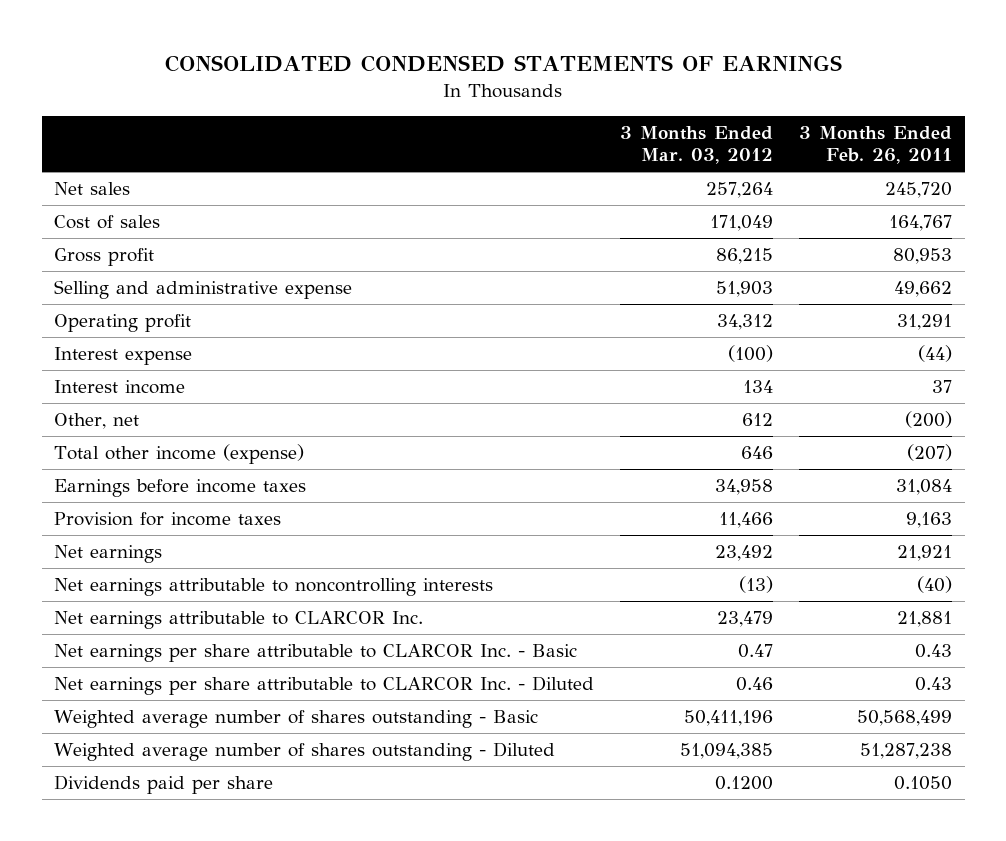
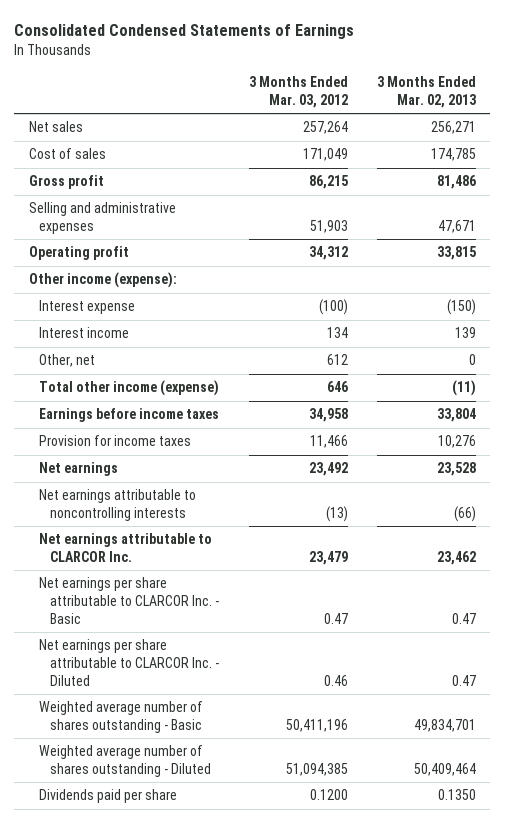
- CONSOLIDATED CONDENSED STATEMENTS OF EARNINGS
+ Consolidated Condensed Statements of Earnings
- | 3 Months Ended Mar. 03, 2012 | 3 Months Ended Feb. 26, 2011
+ | 3 Months Ended Mar. 03, 2012 | 3 Months Ended Mar. 02, 2013
- Selling and administrative expense | 51,903 | 49,662
+ Selling and administrative expenses | 51,903 | 47,671
+ Other income (expense):

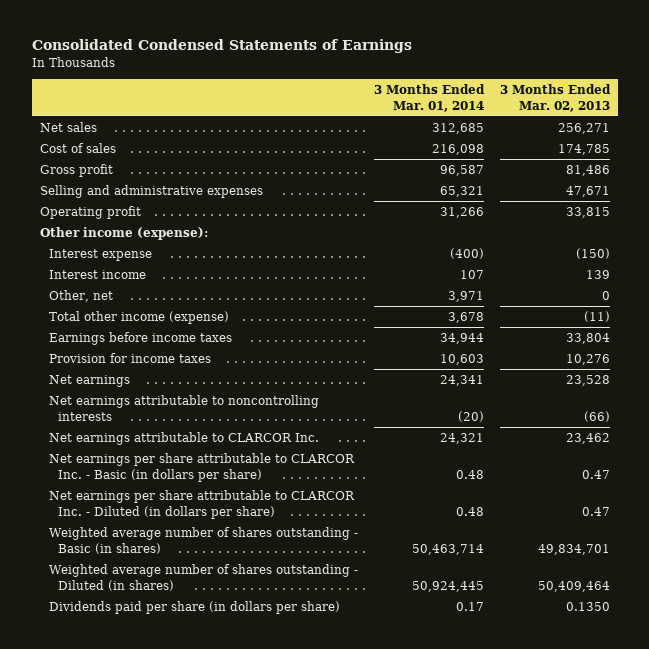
- | 3 Months Ended Mar. 03, 2012 | 3 Months Ended Mar. 02, 2013
+ | 3 Months Ended Mar. 01, 2014 | 3 Months Ended Mar. 02, 2013
- Net earnings per share attributable to CLARCOR Inc. - Basic | 0.47 | 0.47
- Net earnings per share attributable to CLARCOR Inc. - Diluted | 0.46 | 0.47
- Weighted average number of shares outstanding - Basic | 50,411,196 | 49,834,701
- Weighted average number of shares outstanding - Diluted | 51,094,385 | 50,409,464
- Dividends paid per share | 0.1200 | 0.1350
+ Net earnings per share attributable to CLARCOR Inc. - Basic (in dollars per share) | 0.48 | 0.47
+ Net earnings per share attributable to CLARCOR Inc. - Diluted (in dollars per share) | 0.48 | 0.47
+ Weighted average number of shares outstanding - Basic (in shares) | 50,463,714 | 49,834,701
+ Weighted average number of shares outstanding - Diluted (in shares) | 50,924,445 | 50,409,464
+ Dividends paid per share (in dollars per share) | 0.17 | 0.1350

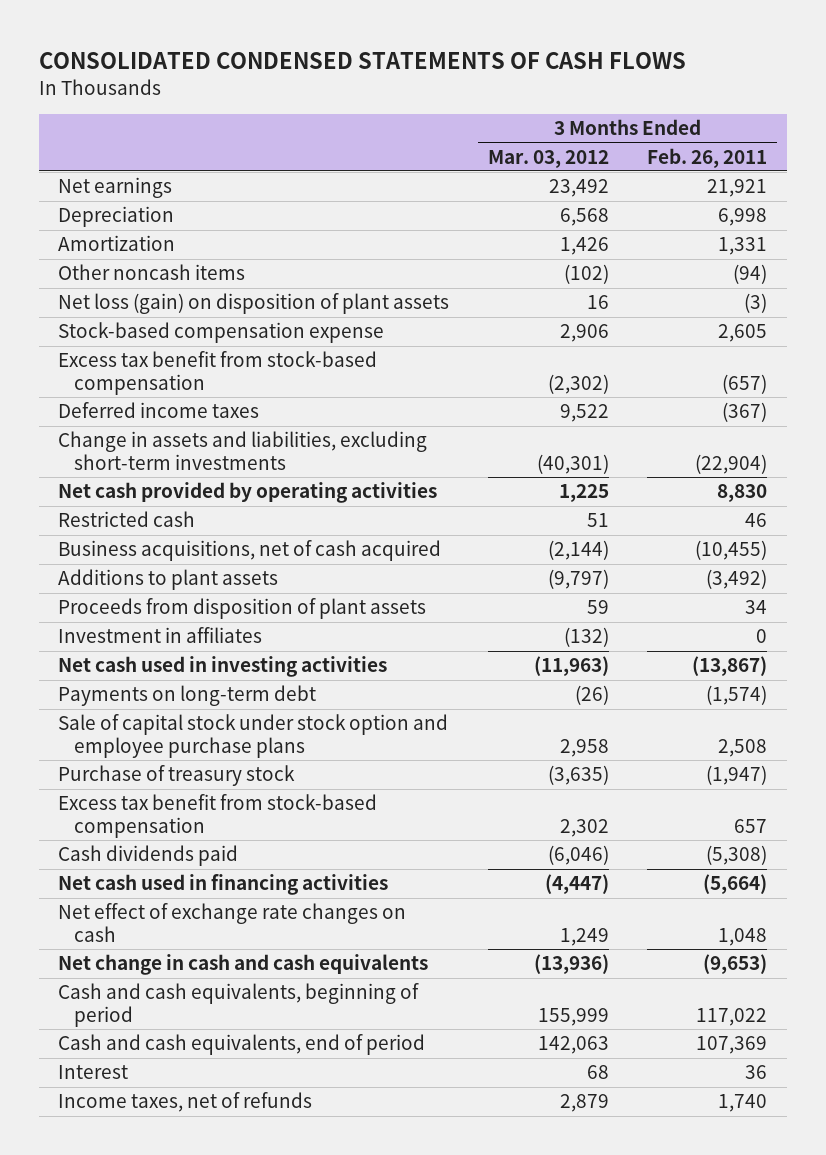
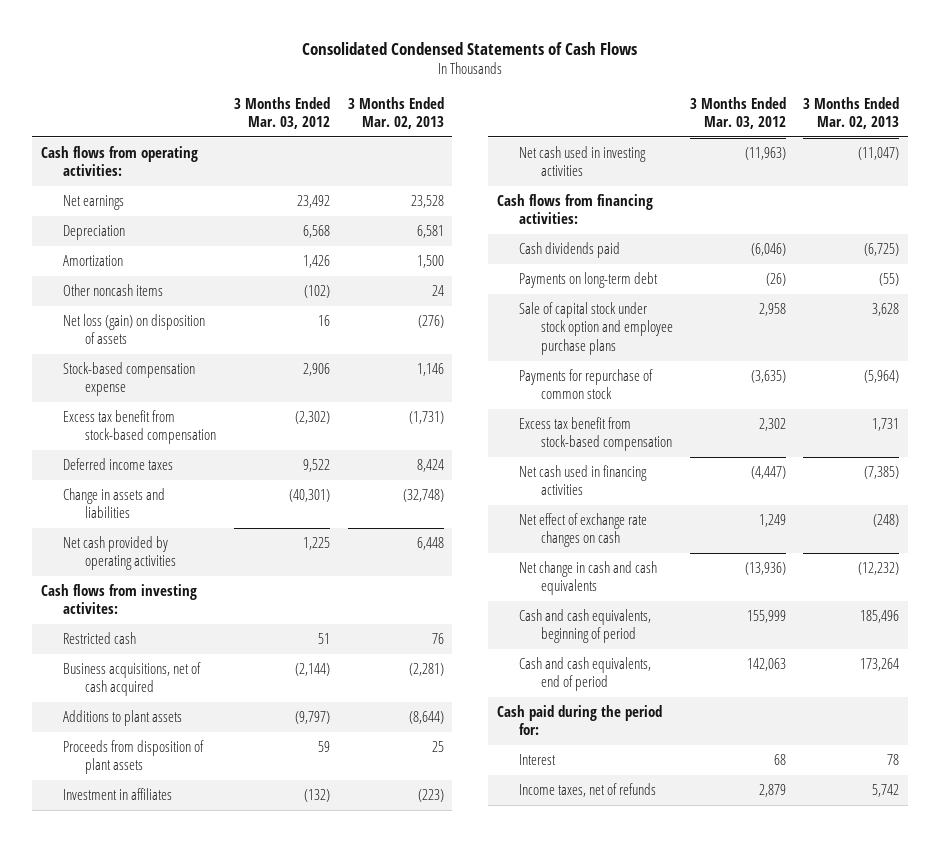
- CONSOLIDATED CONDENSED STATEMENTS OF CASH FLOWS
+ Consolidated Condensed Statements of Cash Flows
- | 3 Months Ended Mar. 03, 2012 | 3 Months Ended Feb. 26, 2011
+ | 3 Months Ended Mar. 03, 2012 | 3 Months Ended Mar. 02, 2013
+ Cash flows from operating activities:
- Net loss (gain) on disposition of plant assets | 16 | (3)
+ Net loss (gain) on disposition of assets | 16 | (276)
- Change in assets and liabilities, excluding short-term investments | (40,301) | (22,904)
+ Change in assets and liabilities | (40,301) | (32,748)
+ Cash flows from investing activites:
+ Cash flows from financing activities:
moved up: Cash dividends paid | (6,046) | (6,725)
- Purchase of treasury stock | (3,635) | (1,947)
+ Payments for repurchase of common stock | (3,635) | (5,964)
+ Cash paid during the period for:

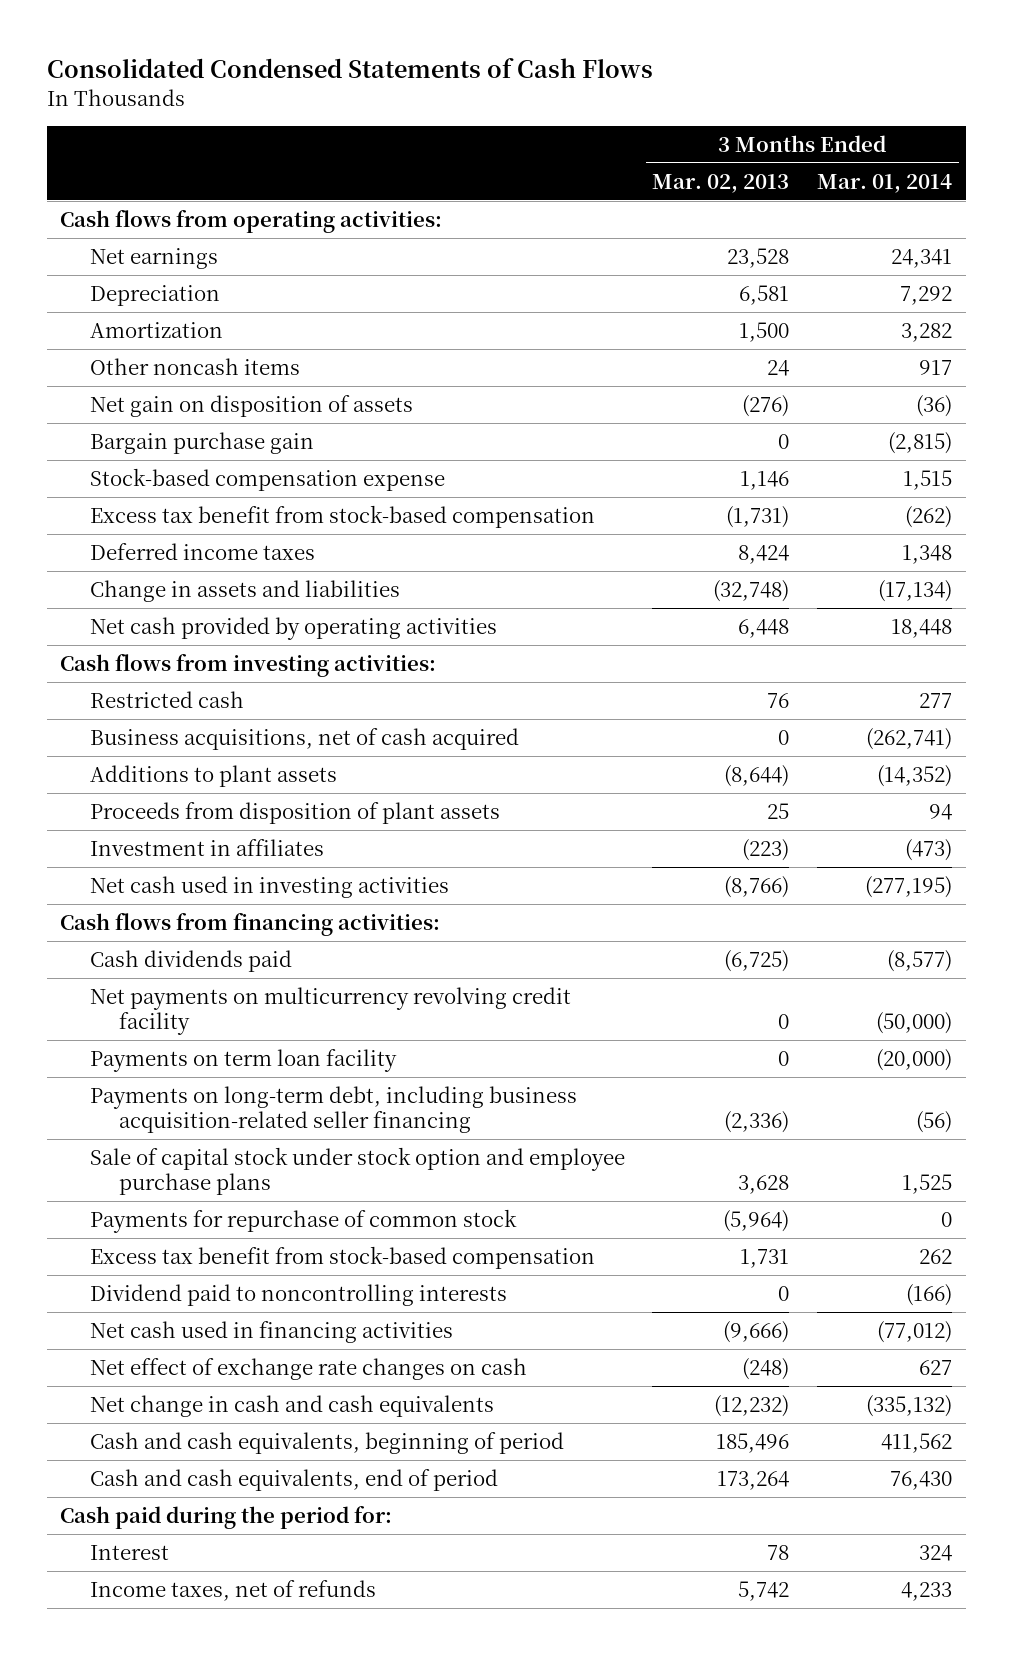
- | 3 Months Ended Mar. 03, 2012 | 3 Months Ended Mar. 02, 2013
+ | 3 Months Ended Mar. 02, 2013 | 3 Months Ended Mar. 01, 2014
- Net loss (gain) on disposition of assets | 16 | (276)
+ Net gain on disposition of assets | (276) | (36)
+ Bargain purchase gain | 0 | (2,815)
- Cash flows from investing activites:
+ Cash flows from investing activities:
- Business acquisitions, net of cash acquired | (2,144) | (2,281)
+ Business acquisitions, net of cash acquired | 0 | (262,741)
- Net cash used in investing activities | (11,963) | (11,047)
+ Net cash used in investing activities | (8,766) | (277,195)
- Payments on long-term debt | (26) | (55)
+ Net payments on multicurrency revolving credit facility | 0 | (50,000)
+ Payments on term loan facility | 0 | (20,000)
+ Payments on long-term debt, including business acquisition-related seller financing | (2,336) | (56)
- Net cash used in financing activities | (4,447) | (7,385)
+ Dividend paid to noncontrolling interests | 0 | (166)
+ Net cash used in financing activities | (9,666) | (77,012)

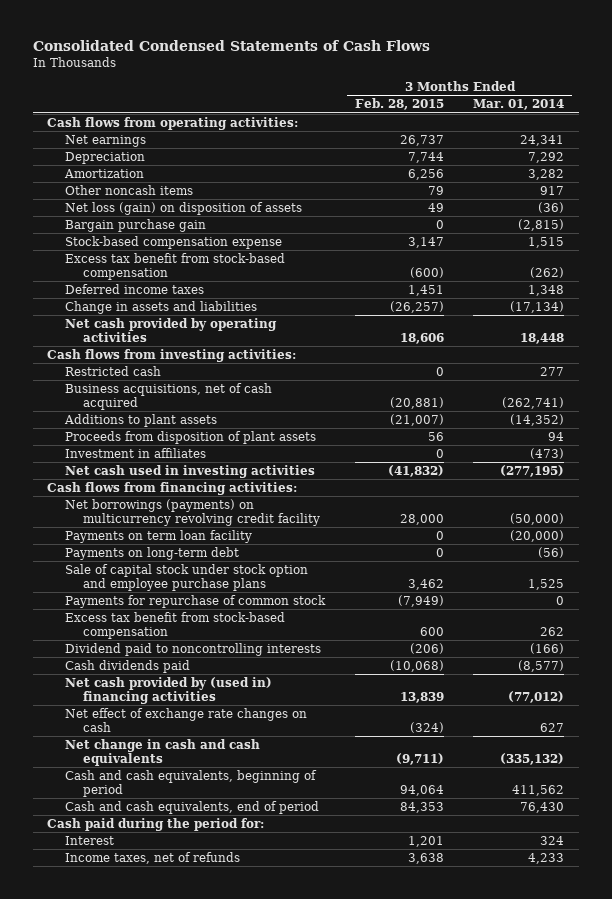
- | 3 Months Ended Mar. 02, 2013 | 3 Months Ended Mar. 01, 2014
+ | 3 Months Ended Feb. 28, 2015 | 3 Months Ended Mar. 01, 2014
- Net gain on disposition of assets | (276) | (36)
+ Net loss (gain) on disposition of assets | 49 | (36)
- Net payments on multicurrency revolving credit facility | 0 | (50,000)
+ Net borrowings (payments) on multicurrency revolving credit facility | 28,000 | (50,000)
- Payments on long-term debt, including business acquisition-related seller financing | (2,336) | (56)
+ Payments on long-term debt | 0 | (56)
- Net cash used in financing activities | (9,666) | (77,012)
moved down: Cash dividends paid | (10,068) | (8,577)
+ Net cash provided by (used in) financing activities | 13,839 | (77,012)

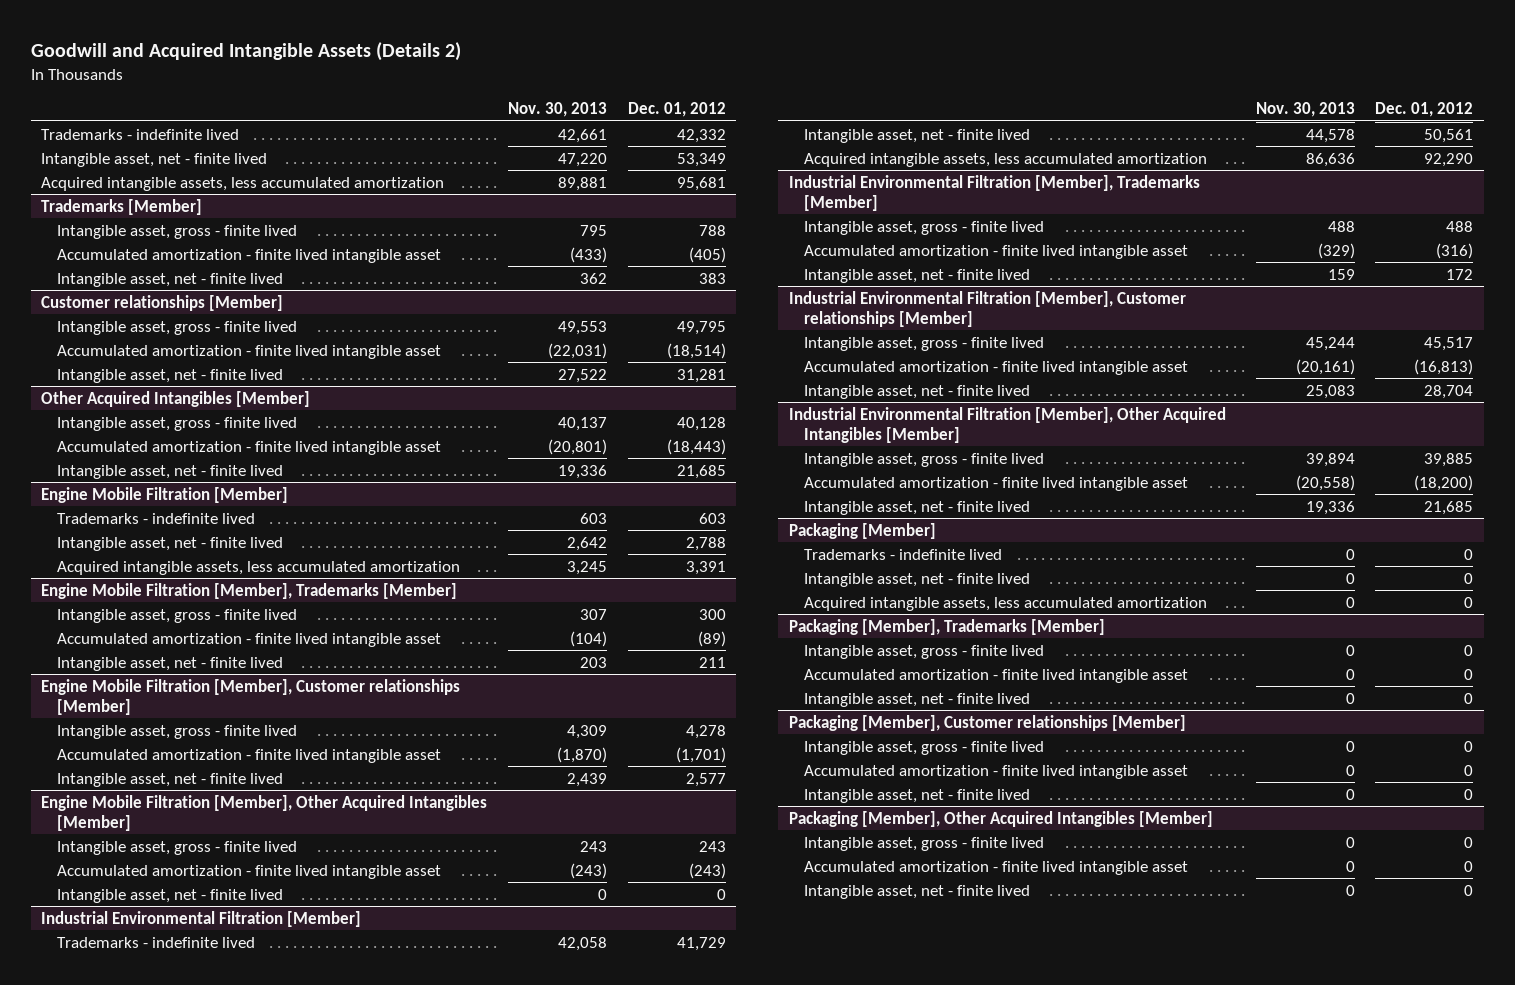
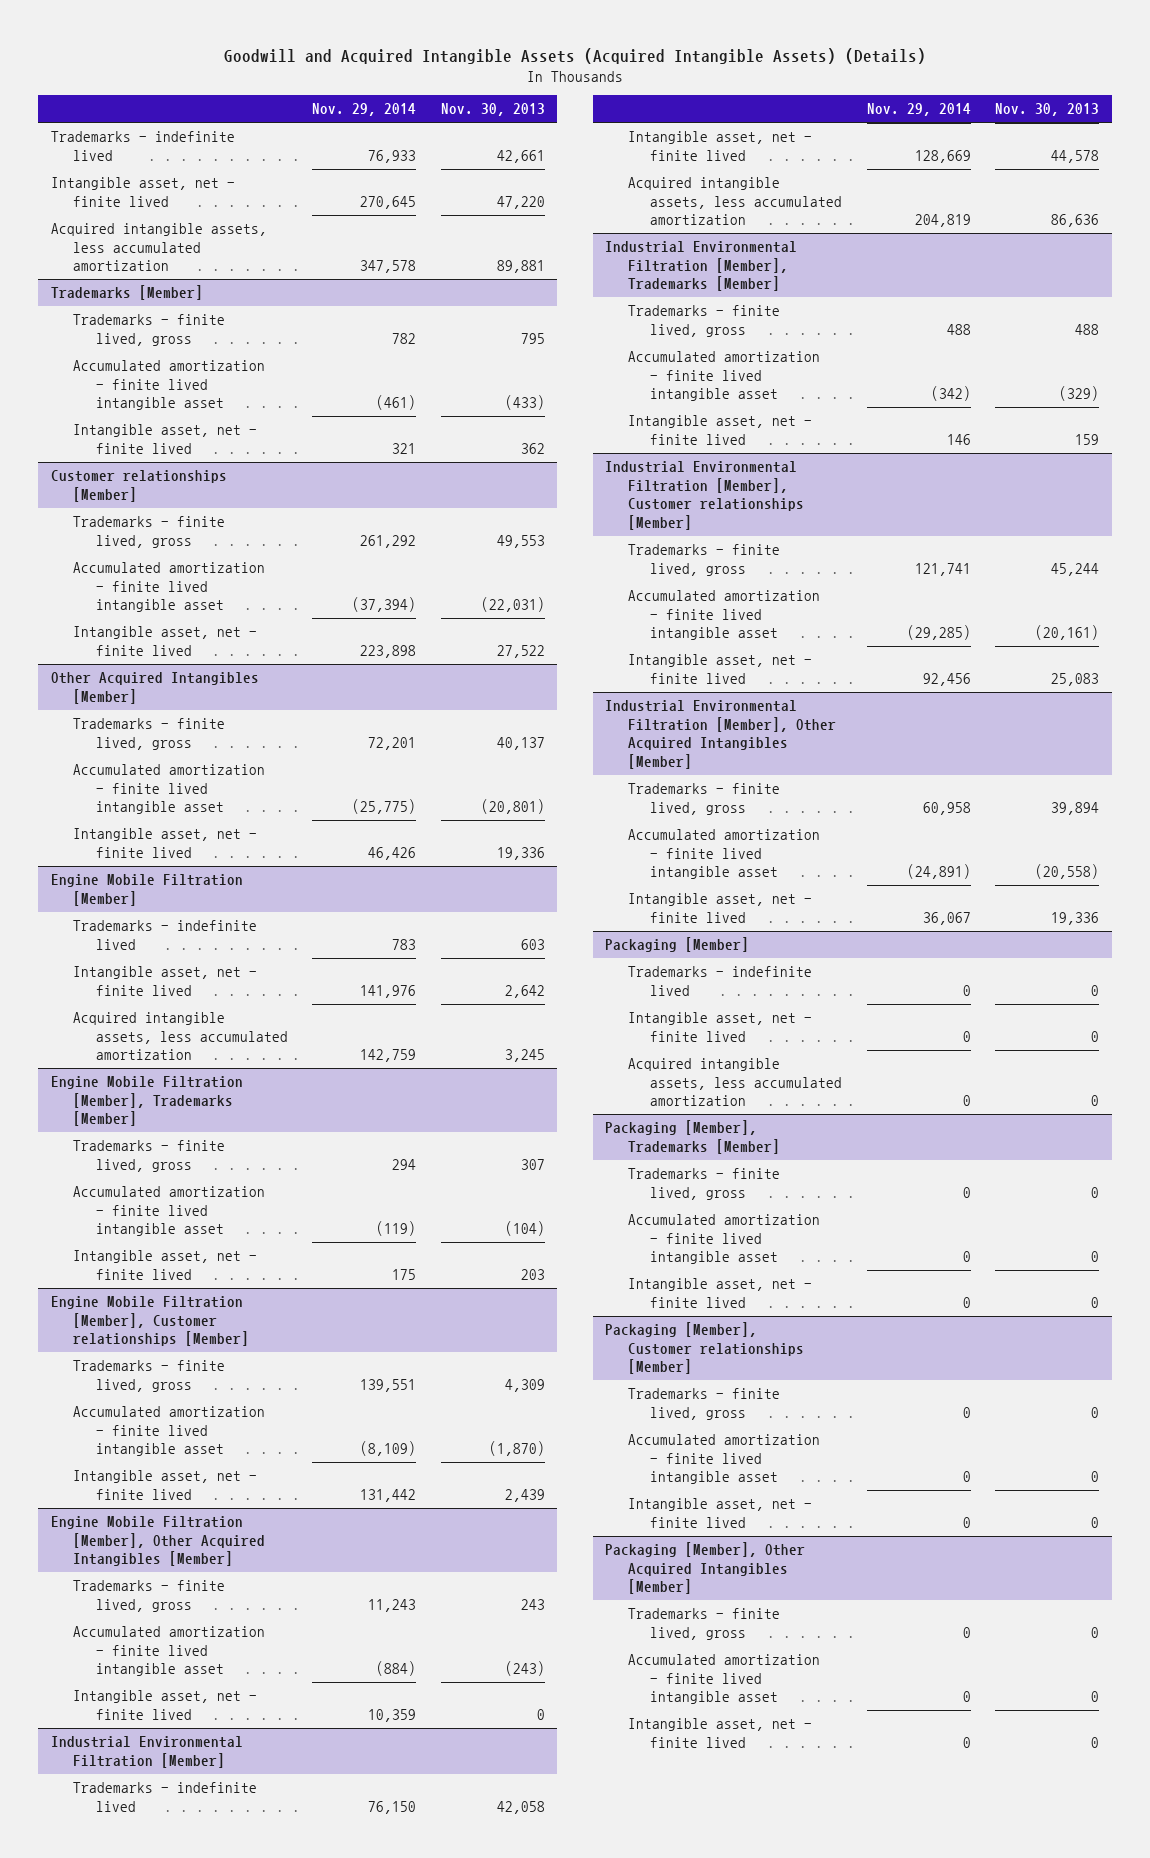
- Goodwill and Acquired Intangible Assets (Details 2)
+ Goodwill and Acquired Intangible Assets (Acquired Intangible Assets) (Details)
- | Nov. 30, 2013 | Dec. 01, 2012
+ | Nov. 29, 2014 | Nov. 30, 2013
@ Trademarks [Member]
- Intangible asset, gross - finite lived | 795 | 788
+ Trademarks - finite lived, gross | 782 | 795
@ Customer relationships [Member]
- Intangible asset, gross - finite lived | 49,553 | 49,795
+ Trademarks - finite lived, gross | 261,292 | 49,553
@ Other Acquired Intangibles [Member]
- Intangible asset, gross - finite lived | 40,137 | 40,128
+ Trademarks - finite lived, gross | 72,201 | 40,137
@ Engine Mobile Filtration [Member], Trademarks [Member]
- Intangible asset, gross - finite lived | 307 | 300
+ Trademarks - finite lived, gross | 294 | 307
@ Engine Mobile Filtration [Member], Customer relationships [Member]
- Intangible asset, gross - finite lived | 4,309 | 4,278
+ Trademarks - finite lived, gross | 139,551 | 4,309
@ Engine Mobile Filtration [Member], Other Acquired Intangibles [Member]
- Intangible asset, gross - finite lived | 243 | 243
+ Trademarks - finite lived, gross | 11,243 | 243
@ Industrial Environmental Filtration [Member], Trademarks [Member]
- Intangible asset, gross - finite lived | 488 | 488
+ Trademarks - finite lived, gross | 488 | 488
@ Industrial Environmental Filtration [Member], Customer relationships [Member]
- Intangible asset, gross - finite lived | 45,244 | 45,517
+ Trademarks - finite lived, gross | 121,741 | 45,244
@ Industrial Environmental Filtration [Member], Other Acquired Intangibles [Member]
- Intangible asset, gross - finite lived | 39,894 | 39,885
+ Trademarks - finite lived, gross | 60,958 | 39,894
@ Packaging [Member], Trademarks [Member]
- Intangible asset, gross - finite lived | 0 | 0
+ Trademarks - finite lived, gross | 0 | 0
@ Packaging [Member], Customer relationships [Member]
- Intangible asset, gross - finite lived | 0 | 0
+ Trademarks - finite lived, gross | 0 | 0
@ Packaging [Member], Other Acquired Intangibles [Member]
- Intangible asset, gross - finite lived | 0 | 0
+ Trademarks - finite lived, gross | 0 | 0

